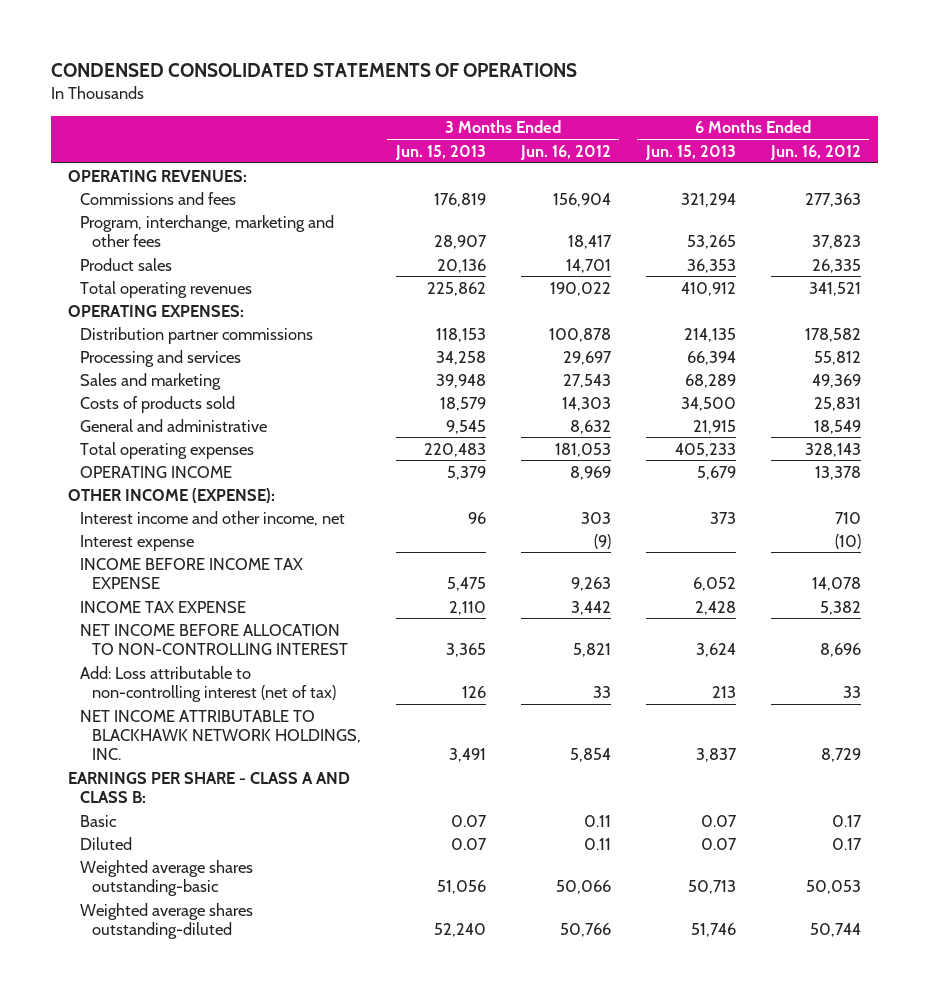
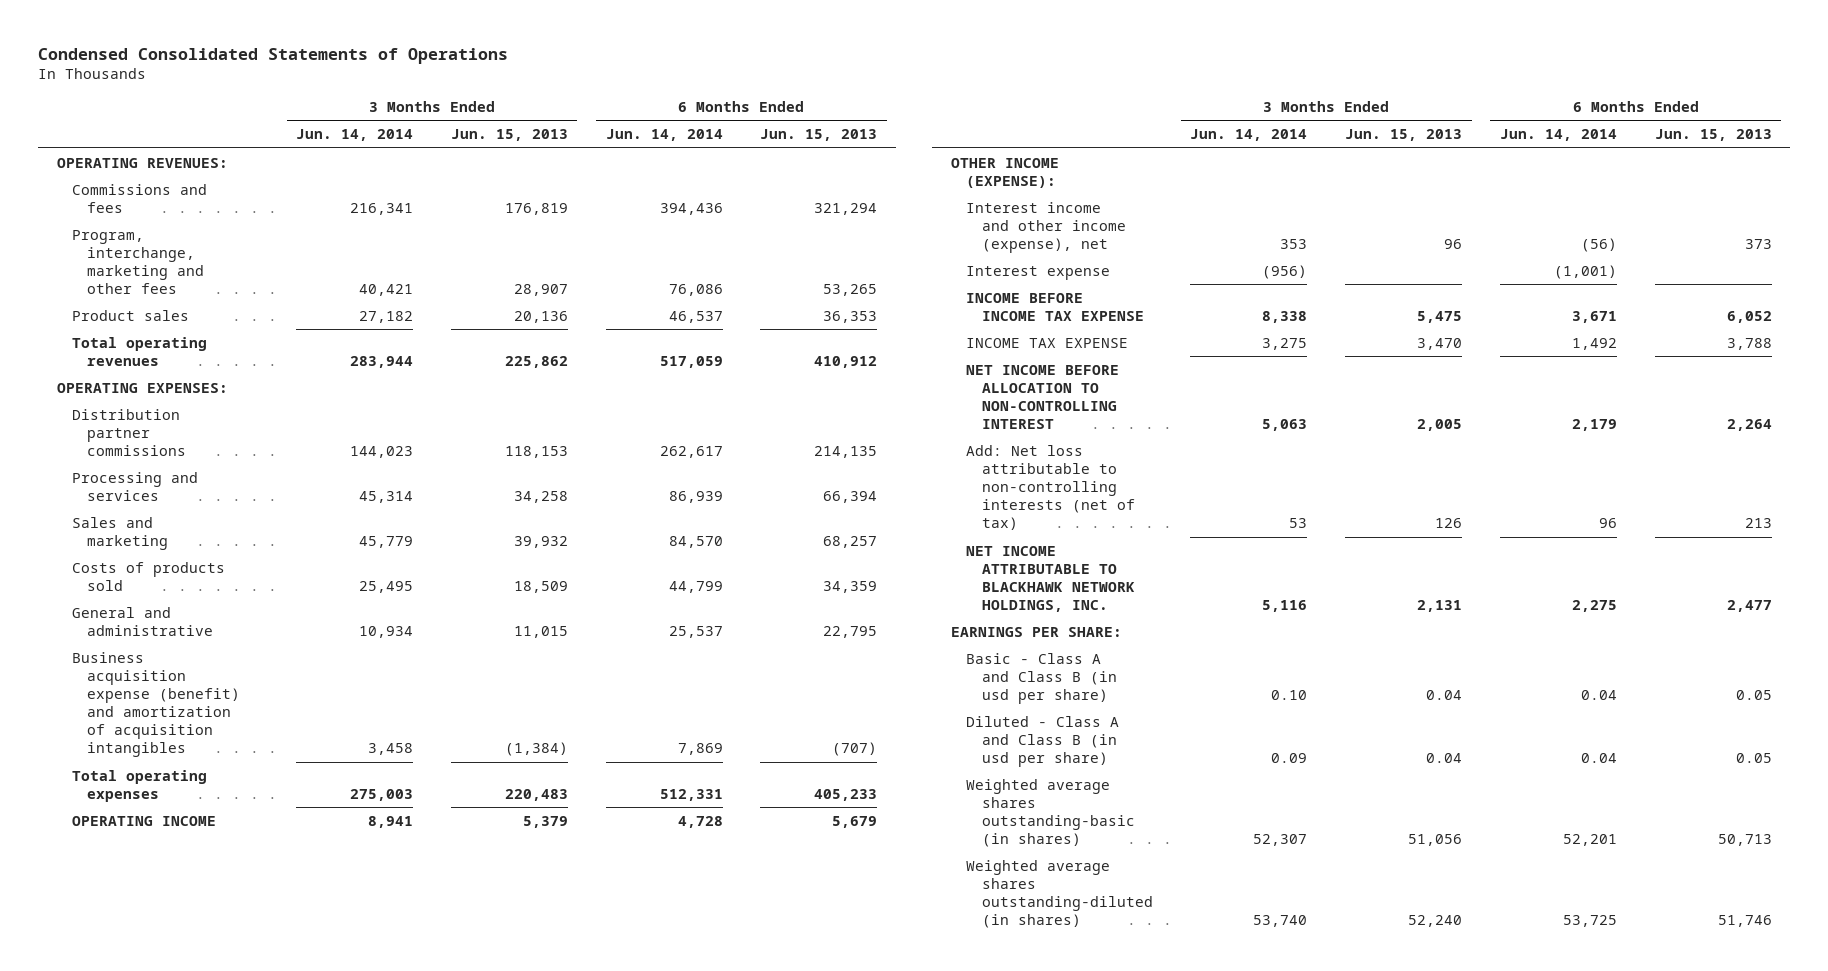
- CONDENSED CONSOLIDATED STATEMENTS OF OPERATIONS
+ Condensed Consolidated Statements of Operations
- | 3 Months Ended Jun. 15, 2013 | 3 Months Ended Jun. 16, 2012 | 6 Months Ended Jun. 15, 2013 | 6 Months Ended Jun. 16, 2012
+ | 3 Months Ended Jun. 14, 2014 | 3 Months Ended Jun. 15, 2013 | 6 Months Ended Jun. 14, 2014 | 6 Months Ended Jun. 15, 2013
- Sales and marketing | 39,948 | 27,543 | 68,289 | 49,369
- Costs of products sold | 18,579 | 14,303 | 34,500 | 25,831
- General and administrative | 9,545 | 8,632 | 21,915 | 18,549
+ Sales and marketing | 45,779 | 39,932 | 84,570 | 68,257
+ Costs of products sold | 25,495 | 18,509 | 44,799 | 34,359
+ General and administrative | 10,934 | 11,015 | 25,537 | 22,795
+ Business acquisition expense (benefit) and amortization of acquisition intangibles | 3,458 | (1,384) | 7,869 | (707)
- Interest income and other income, net | 96 | 303 | 373 | 710
+ Interest income and other income (expense), net | 353 | 96 | (56) | 373
- INCOME TAX EXPENSE | 2,110 | 3,442 | 2,428 | 5,382
- NET INCOME BEFORE ALLOCATION TO NON-CONTROLLING INTEREST | 3,365 | 5,821 | 3,624 | 8,696
- Add: Loss attributable to non-controlling interest (net of tax) | 126 | 33 | 213 | 33
- NET INCOME ATTRIBUTABLE TO BLACKHAWK NETWORK HOLDINGS, INC. | 3,491 | 5,854 | 3,837 | 8,729
- EARNINGS PER SHARE - CLASS A AND CLASS B:
- Basic | 0.07 | 0.11 | 0.07 | 0.17
- Diluted | 0.07 | 0.11 | 0.07 | 0.17
- Weighted average shares outstanding-basic | 51,056 | 50,066 | 50,713 | 50,053
- Weighted average shares outstanding-diluted | 52,240 | 50,766 | 51,746 | 50,744
+ INCOME TAX EXPENSE | 3,275 | 3,470 | 1,492 | 3,788
+ NET INCOME BEFORE ALLOCATION TO NON-CONTROLLING INTEREST | 5,063 | 2,005 | 2,179 | 2,264
+ Add: Net loss attributable to non-controlling interests (net of tax) | 53 | 126 | 96 | 213
+ NET INCOME ATTRIBUTABLE TO BLACKHAWK NETWORK HOLDINGS, INC. | 5,116 | 2,131 | 2,275 | 2,477
+ EARNINGS PER SHARE:
+ Basic - Class A and Class B (in usd per share) | 0.10 | 0.04 | 0.04 | 0.05
+ Diluted - Class A and Class B (in usd per share) | 0.09 | 0.04 | 0.04 | 0.05
+ Weighted average shares outstanding-basic (in shares) | 52,307 | 51,056 | 52,201 | 50,713
+ Weighted average shares outstanding-diluted (in shares) | 53,740 | 52,240 | 53,725 | 51,746

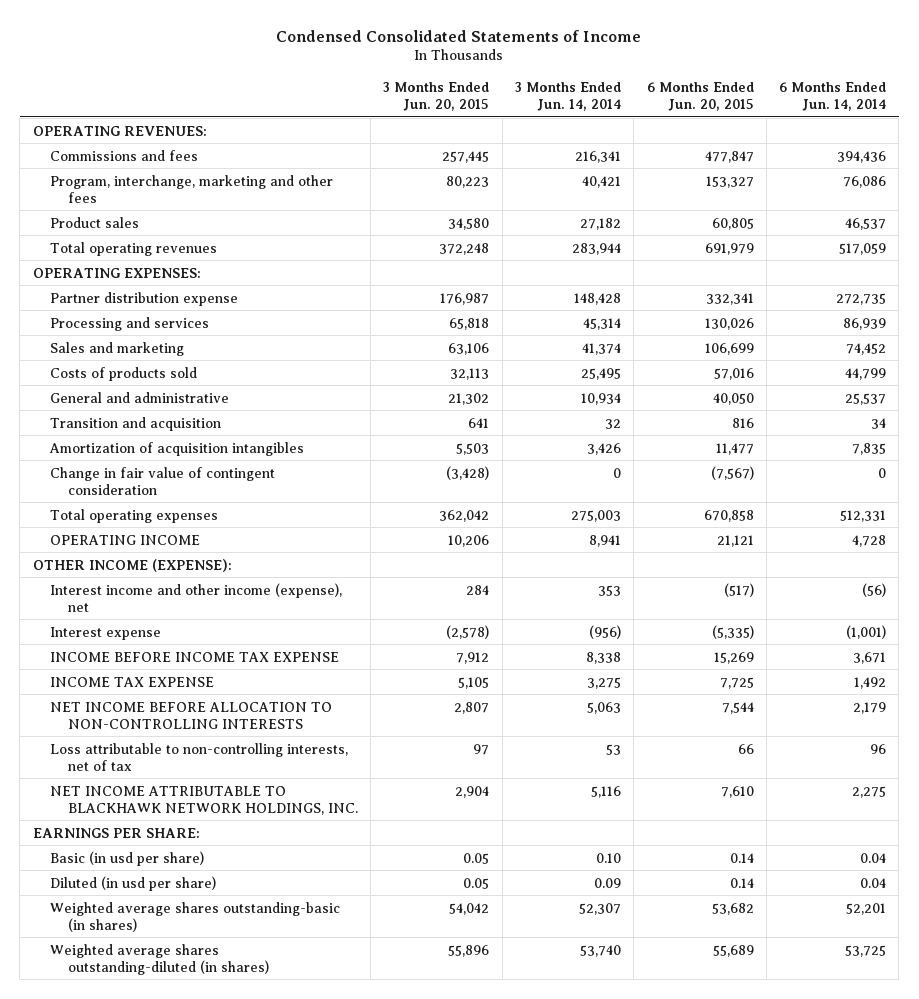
- Condensed Consolidated Statements of Operations
+ Condensed Consolidated Statements of Income
- | 3 Months Ended Jun. 14, 2014 | 3 Months Ended Jun. 15, 2013 | 6 Months Ended Jun. 14, 2014 | 6 Months Ended Jun. 15, 2013
+ | 3 Months Ended Jun. 20, 2015 | 3 Months Ended Jun. 14, 2014 | 6 Months Ended Jun. 20, 2015 | 6 Months Ended Jun. 14, 2014
- Distribution partner commissions | 144,023 | 118,153 | 262,617 | 214,135
+ Partner distribution expense | 176,987 | 148,428 | 332,341 | 272,735
- Sales and marketing | 45,779 | 39,932 | 84,570 | 68,257
+ Sales and marketing | 63,106 | 41,374 | 106,699 | 74,452
- Business acquisition expense (benefit) and amortization of acquisition intangibles | 3,458 | (1,384) | 7,869 | (707)
+ Transition and acquisition | 641 | 32 | 816 | 34
+ Amortization of acquisition intangibles | 5,503 | 3,426 | 11,477 | 7,835
+ Change in fair value of contingent consideration | (3,428) | 0 | (7,567) | 0
- NET INCOME BEFORE ALLOCATION TO NON-CONTROLLING INTEREST | 5,063 | 2,005 | 2,179 | 2,264
- Add: Net loss attributable to non-controlling interests (net of tax) | 53 | 126 | 96 | 213
+ NET INCOME BEFORE ALLOCATION TO NON-CONTROLLING INTERESTS | 2,807 | 5,063 | 7,544 | 2,179
+ Loss attributable to non-controlling interests, net of tax | 97 | 53 | 66 | 96
- Basic - Class A and Class B (in usd per share) | 0.10 | 0.04 | 0.04 | 0.05
- Diluted - Class A and Class B (in usd per share) | 0.09 | 0.04 | 0.04 | 0.05
+ Basic (in usd per share) | 0.05 | 0.10 | 0.14 | 0.04
+ Diluted (in usd per share) | 0.05 | 0.09 | 0.14 | 0.04

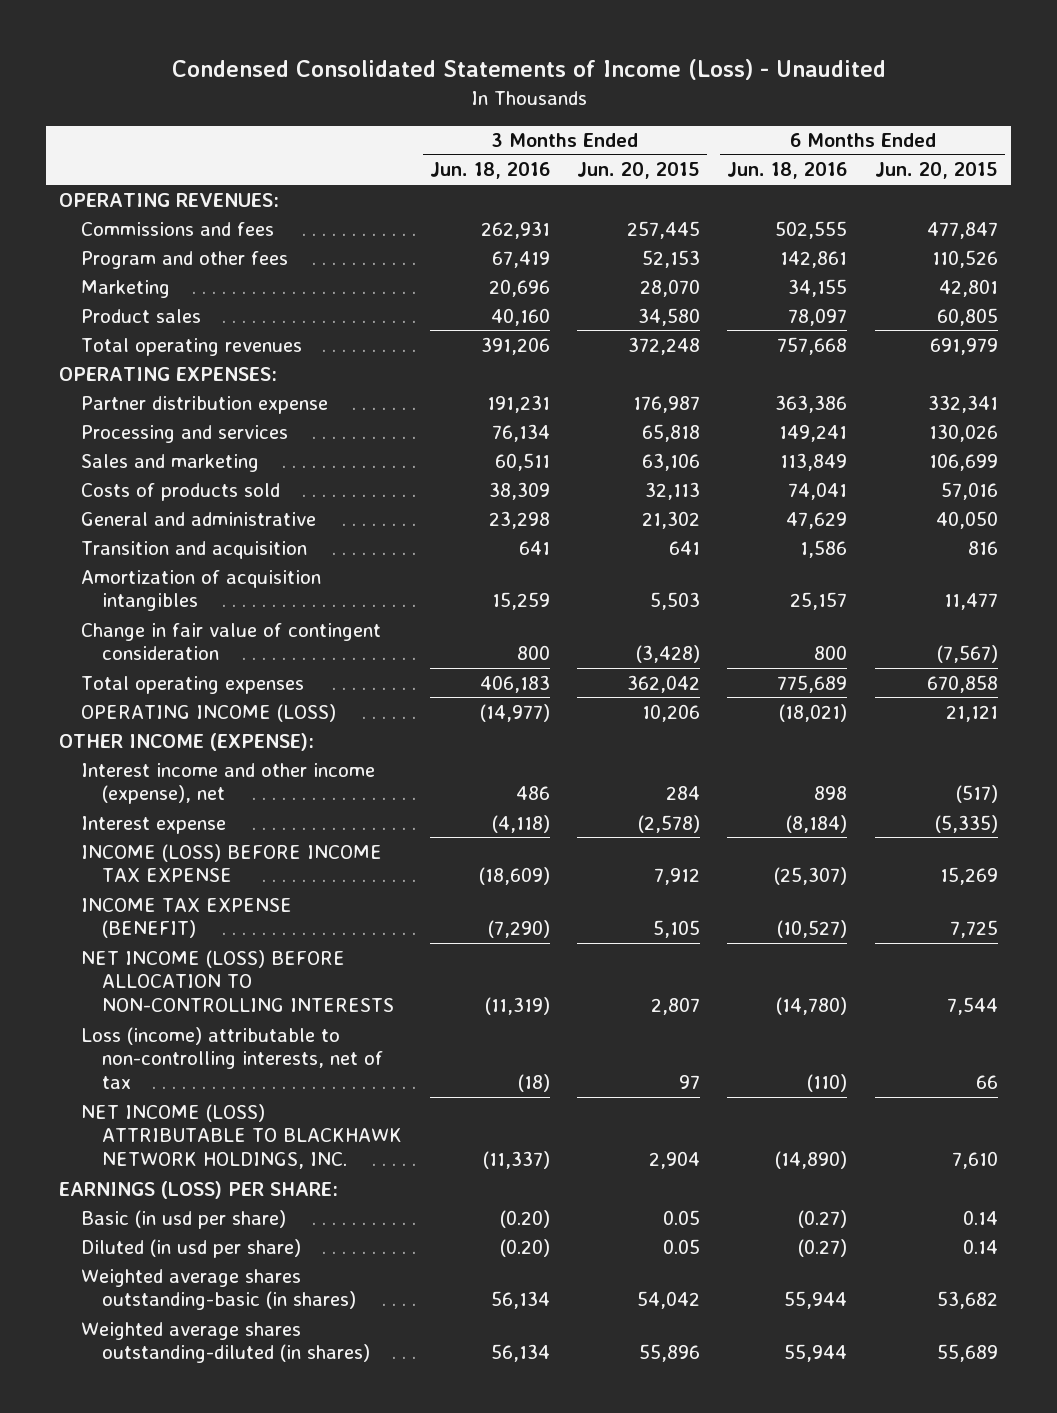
- Condensed Consolidated Statements of Income
+ Condensed Consolidated Statements of Income (Loss) - Unaudited
- | 3 Months Ended Jun. 20, 2015 | 3 Months Ended Jun. 14, 2014 | 6 Months Ended Jun. 20, 2015 | 6 Months Ended Jun. 14, 2014
+ | 3 Months Ended Jun. 18, 2016 | 3 Months Ended Jun. 20, 2015 | 6 Months Ended Jun. 18, 2016 | 6 Months Ended Jun. 20, 2015
- Program, interchange, marketing and other fees | 80,223 | 40,421 | 153,327 | 76,086
+ Program and other fees | 67,419 | 52,153 | 142,861 | 110,526
+ Marketing | 20,696 | 28,070 | 34,155 | 42,801
- OPERATING INCOME | 10,206 | 8,941 | 21,121 | 4,728
+ OPERATING INCOME (LOSS) | (14,977) | 10,206 | (18,021) | 21,121
- INCOME BEFORE INCOME TAX EXPENSE | 7,912 | 8,338 | 15,269 | 3,671
- INCOME TAX EXPENSE | 5,105 | 3,275 | 7,725 | 1,492
- NET INCOME BEFORE ALLOCATION TO NON-CONTROLLING INTERESTS | 2,807 | 5,063 | 7,544 | 2,179
- Loss attributable to non-controlling interests, net of tax | 97 | 53 | 66 | 96
- NET INCOME ATTRIBUTABLE TO BLACKHAWK NETWORK HOLDINGS, INC. | 2,904 | 5,116 | 7,610 | 2,275
- EARNINGS PER SHARE:
+ INCOME (LOSS) BEFORE INCOME TAX EXPENSE | (18,609) | 7,912 | (25,307) | 15,269
+ INCOME TAX EXPENSE (BENEFIT) | (7,290) | 5,105 | (10,527) | 7,725
+ NET INCOME (LOSS) BEFORE ALLOCATION TO NON-CONTROLLING INTERESTS | (11,319) | 2,807 | (14,780) | 7,544
+ Loss (income) attributable to non-controlling interests, net of tax | (18) | 97 | (110) | 66
+ NET INCOME (LOSS) ATTRIBUTABLE TO BLACKHAWK NETWORK HOLDINGS, INC. | (11,337) | 2,904 | (14,890) | 7,610
+ EARNINGS (LOSS) PER SHARE:

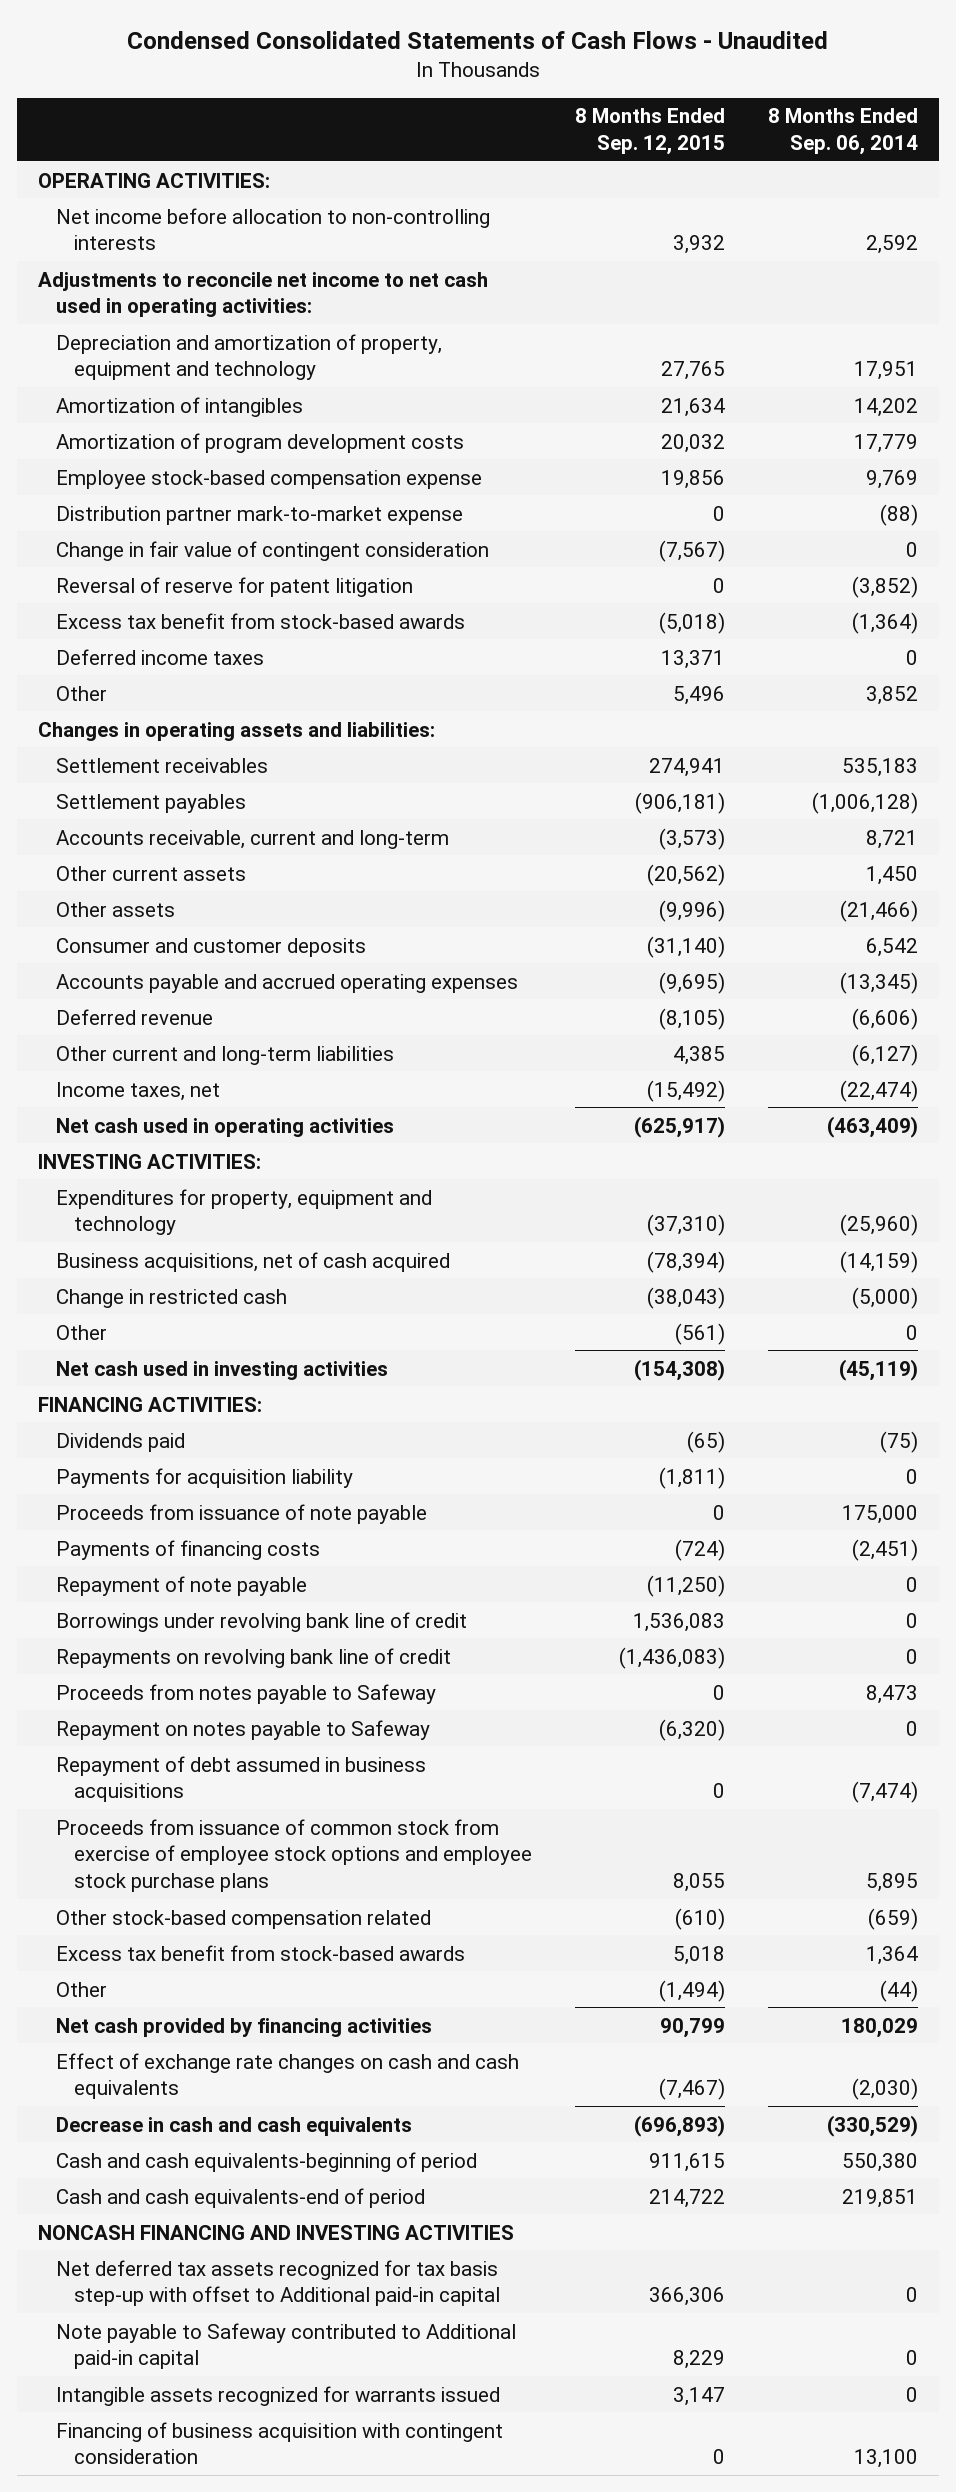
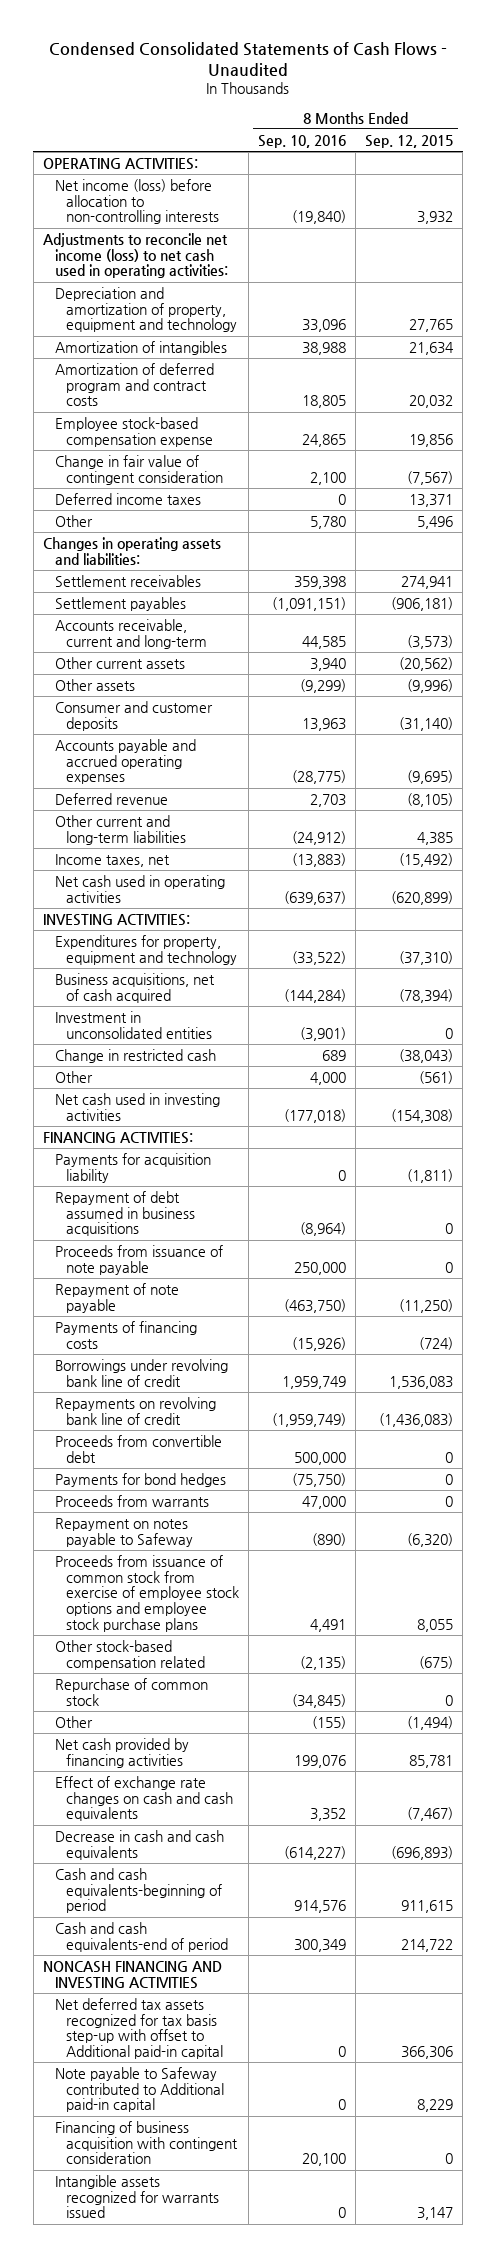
- | 8 Months Ended Sep. 12, 2015 | 8 Months Ended Sep. 06, 2014
+ | 8 Months Ended Sep. 10, 2016 | 8 Months Ended Sep. 12, 2015
- Net income before allocation to non-controlling interests | 3,932 | 2,592
- Adjustments to reconcile net income to net cash used in operating activities:
+ Net income (loss) before allocation to non-controlling interests | (19,840) | 3,932
+ Adjustments to reconcile net income (loss) to net cash used in operating activities:
- Amortization of program development costs | 20,032 | 17,779
+ Amortization of deferred program and contract costs | 18,805 | 20,032
- Distribution partner mark-to-market expense | 0 | (88)
- Reversal of reserve for patent litigation | 0 | (3,852)
- Excess tax benefit from stock-based awards | (5,018) | (1,364)
- Net cash used in operating activities | (625,917) | (463,409)
+ Net cash used in operating activities | (639,637) | (620,899)
+ Investment in unconsolidated entities | (3,901) | 0
- Dividends paid | (65) | (75)
moved up: Repayment of debt assumed in business acquisitions | (8,964) | 0
moved down: Payments of financing costs | (15,926) | (724)
- Proceeds from notes payable to Safeway | 0 | 8,473
+ Proceeds from convertible debt | 500,000 | 0
+ Payments for bond hedges | (75,750) | 0
+ Proceeds from warrants | 47,000 | 0
- Other stock-based compensation related | (610) | (659)
- Excess tax benefit from stock-based awards | 5,018 | 1,364
+ Other stock-based compensation related | (2,135) | (675)
+ Repurchase of common stock | (34,845) | 0
- Net cash provided by financing activities | 90,799 | 180,029
+ Net cash provided by financing activities | 199,076 | 85,781
moved down: Intangible assets recognized for warrants issued | 0 | 3,147

